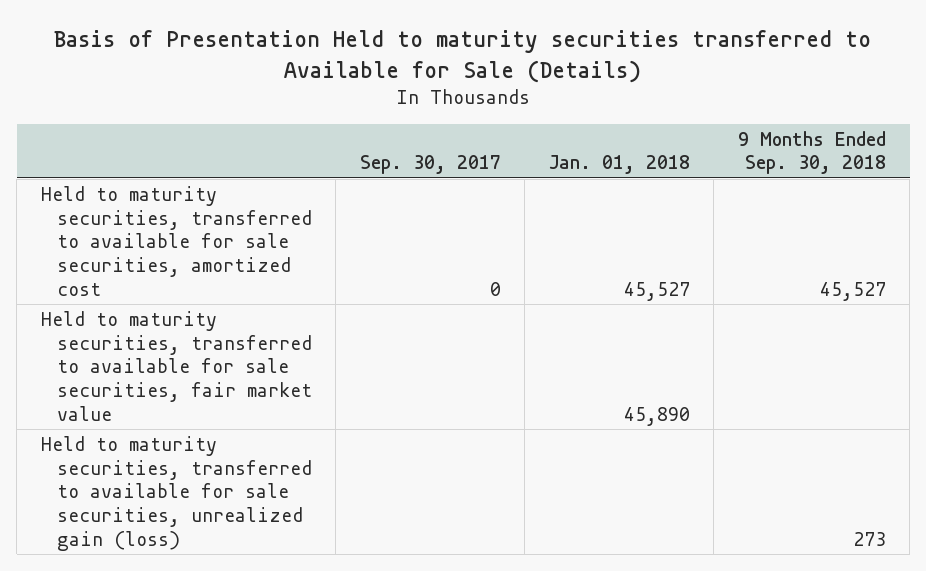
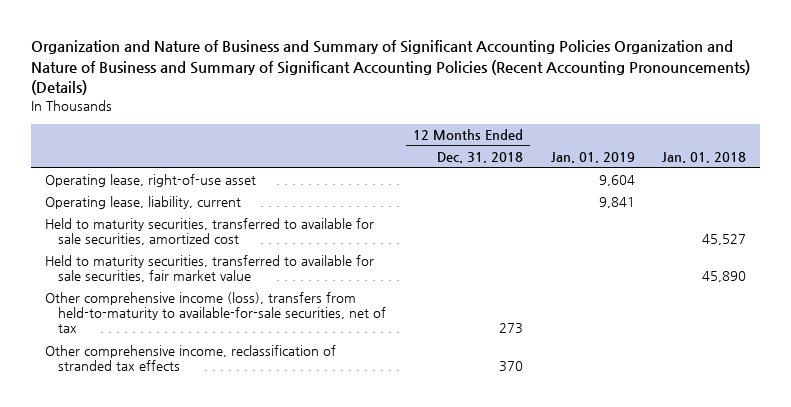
- Basis of Presentation Held to maturity securities transferred to Available for Sale (Details)
+ Organization and Nature of Business and Summary of Significant Accounting Policies Organization and Nature of Business and Summary of Significant Accounting Policies (Recent Accounting Pronouncements) (Details)
- | Sep. 30, 2017 | Jan. 01, 2018 | 9 Months Ended Sep. 30, 2018
+ | 12 Months Ended Dec. 31, 2018 | Jan. 01, 2019 | Jan. 01, 2018
+ Operating lease, right-of-use asset | | 9,604 |
+ Operating lease, liability, current | | 9,841 |
- Held to maturity securities, transferred to available for sale securities, unrealized gain (loss) | | | 273
+ Other comprehensive income (loss), transfers from held-to-maturity to available-for-sale securities, net of tax | 273 | |
+ Other comprehensive income, reclassification of stranded tax effects | 370 | |

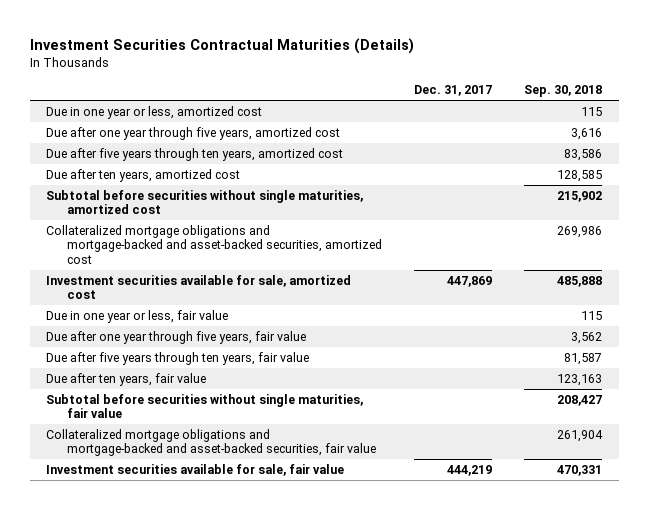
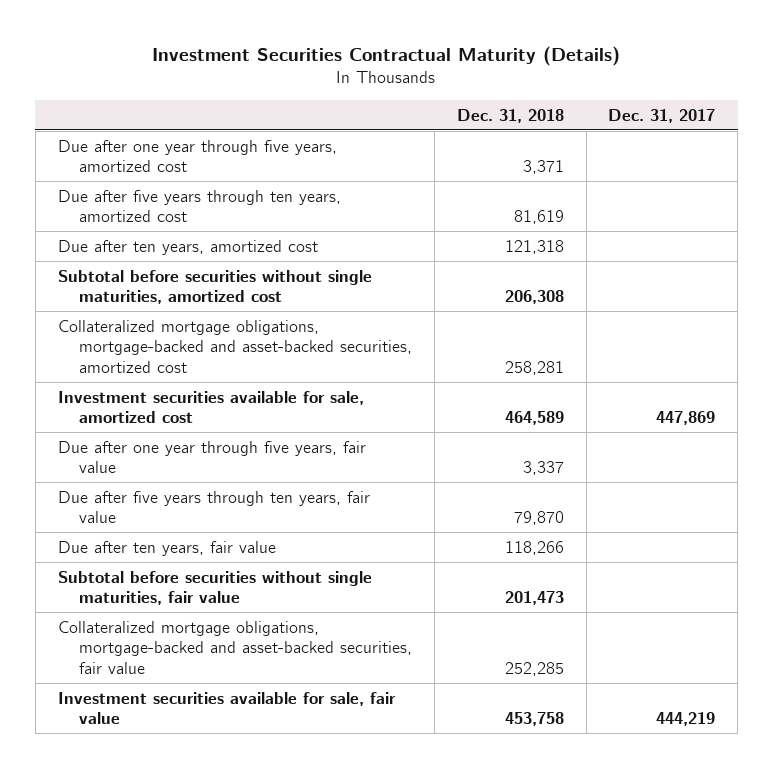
- Investment Securities Contractual Maturities (Details)
+ Investment Securities Contractual Maturity (Details)
- | Dec. 31, 2017 | Sep. 30, 2018
+ | Dec. 31, 2018 | Dec. 31, 2017
- Due in one year or less, amortized cost | | 115
- Collateralized mortgage obligations and mortgage-backed and asset-backed securities, amortized cost | | 269,986
+ Collateralized mortgage obligations, mortgage-backed and asset-backed securities, amortized cost | 258,281 |
- Due in one year or less, fair value | | 115
- Collateralized mortgage obligations and mortgage-backed and asset-backed securities, fair value | | 261,904
+ Collateralized mortgage obligations, mortgage-backed and asset-backed securities, fair value | 252,285 |

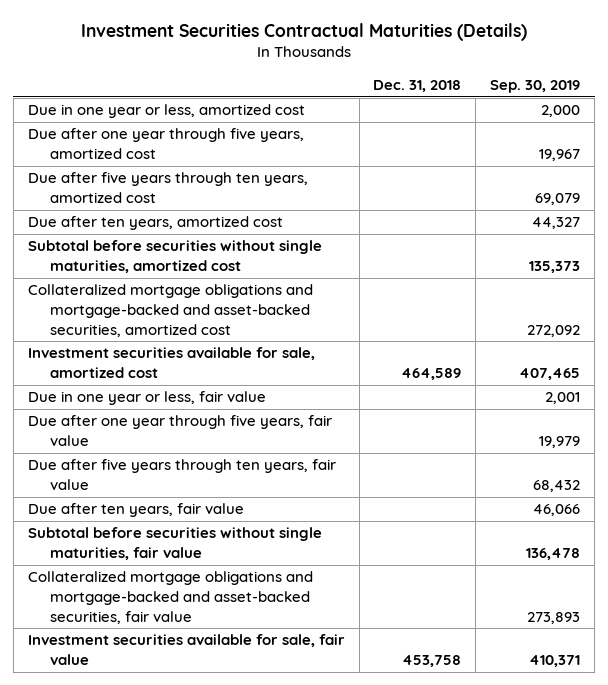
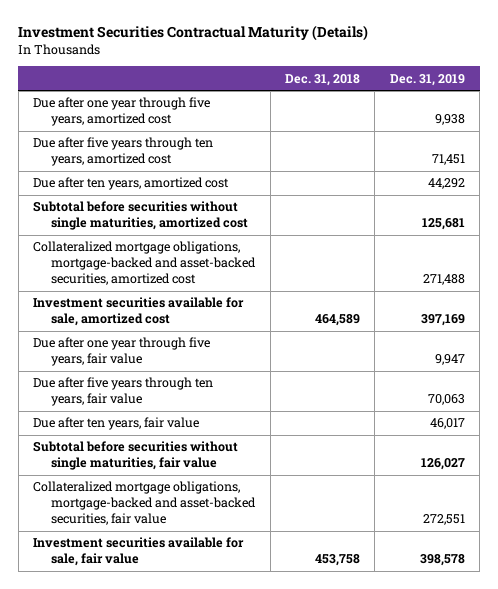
- Investment Securities Contractual Maturities (Details)
+ Investment Securities Contractual Maturity (Details)
- | Dec. 31, 2018 | Sep. 30, 2019
+ | Dec. 31, 2018 | Dec. 31, 2019
- Due in one year or less, amortized cost | | 2,000
- Collateralized mortgage obligations and mortgage-backed and asset-backed securities, amortized cost | | 272,092
+ Collateralized mortgage obligations, mortgage-backed and asset-backed securities, amortized cost | | 271,488
- Due in one year or less, fair value | | 2,001
- Collateralized mortgage obligations and mortgage-backed and asset-backed securities, fair value | | 273,893
+ Collateralized mortgage obligations, mortgage-backed and asset-backed securities, fair value | | 272,551

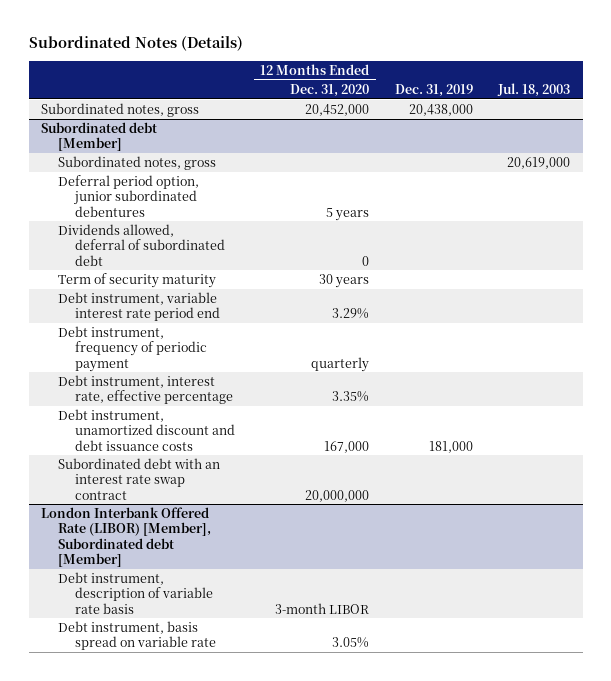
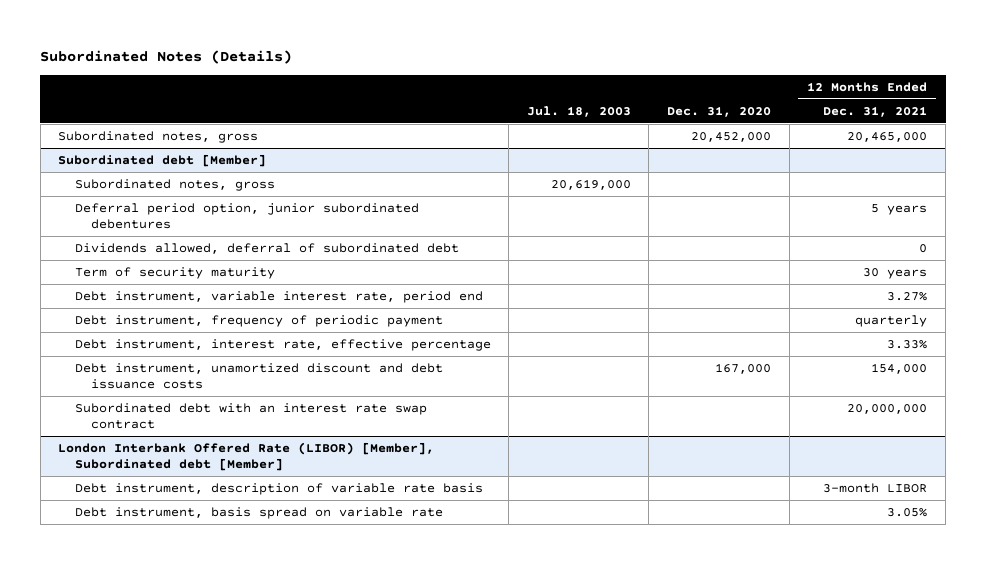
- | 12 Months Ended Dec. 31, 2020 | Dec. 31, 2019 | Jul. 18, 2003
+ | Jul. 18, 2003 | Dec. 31, 2020 | 12 Months Ended Dec. 31, 2021
@ Subordinated debt [Member]
- Debt instrument, variable interest rate period end | 3.29% | |
+ Debt instrument, variable interest rate, period end | | | 3.27%

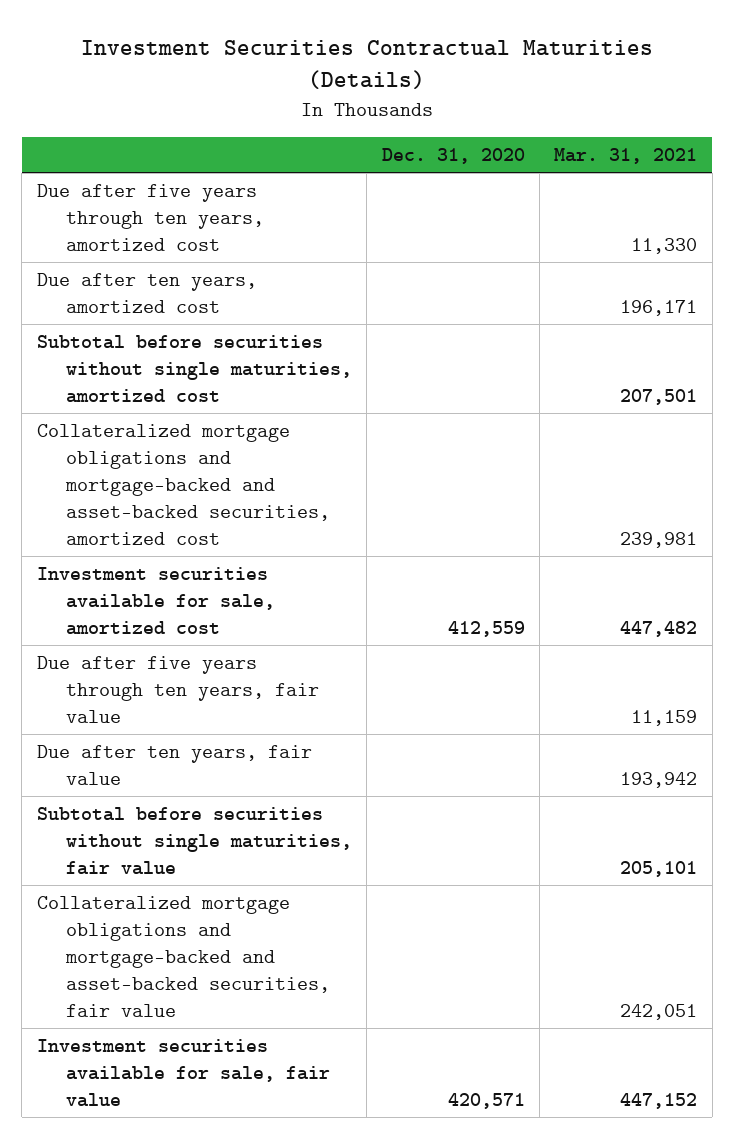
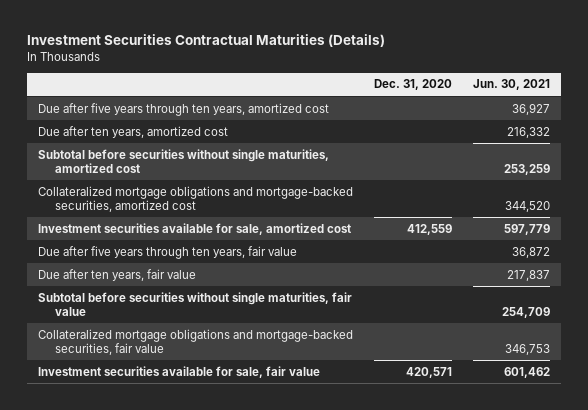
- | Dec. 31, 2020 | Mar. 31, 2021
+ | Dec. 31, 2020 | Jun. 30, 2021
- Collateralized mortgage obligations and mortgage-backed and asset-backed securities, amortized cost | | 239,981
+ Collateralized mortgage obligations and mortgage-backed securities, amortized cost | | 344,520
- Collateralized mortgage obligations and mortgage-backed and asset-backed securities, fair value | | 242,051
+ Collateralized mortgage obligations and mortgage-backed securities, fair value | | 346,753

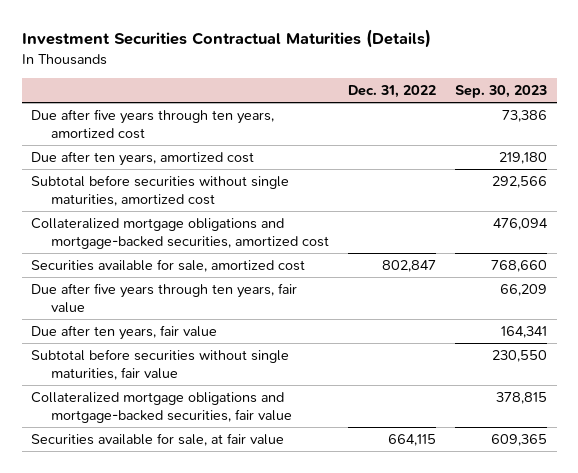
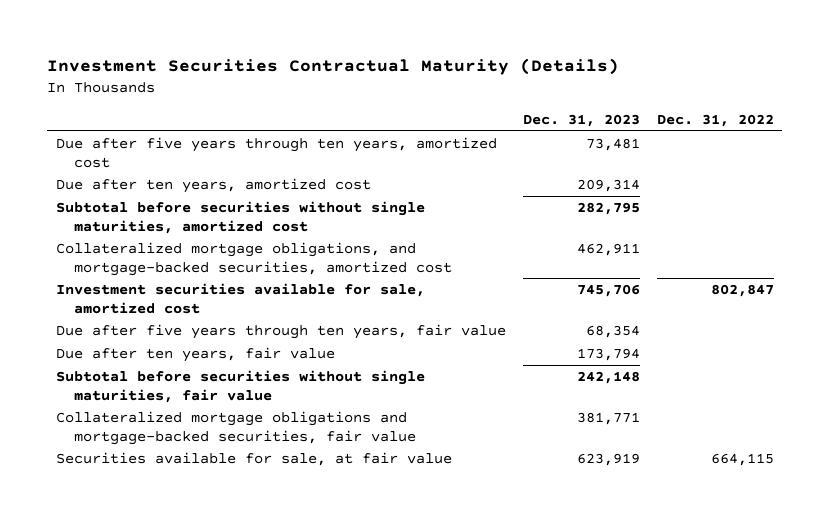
- Investment Securities Contractual Maturities (Details)
+ Investment Securities Contractual Maturity (Details)
- | Dec. 31, 2022 | Sep. 30, 2023
+ | Dec. 31, 2023 | Dec. 31, 2022
- Collateralized mortgage obligations and mortgage-backed securities, amortized cost | | 476,094
- Securities available for sale, amortized cost | 802,847 | 768,660
+ Collateralized mortgage obligations, and mortgage-backed securities, amortized cost | 462,911 |
+ Investment securities available for sale, amortized cost | 745,706 | 802,847

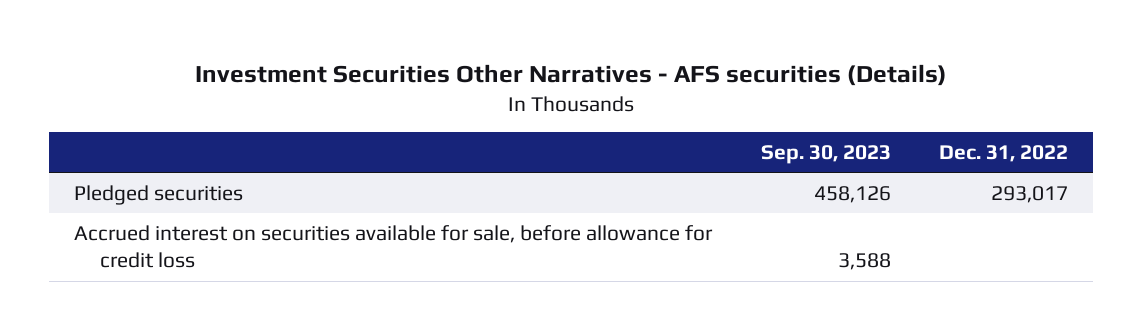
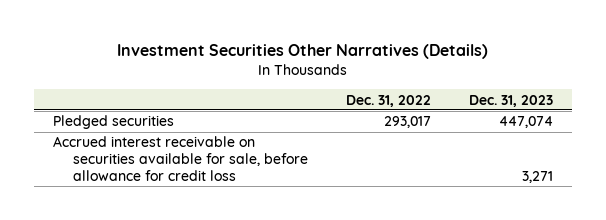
- Investment Securities Other Narratives - AFS securities (Details)
+ Investment Securities Other Narratives (Details)
- | Sep. 30, 2023 | Dec. 31, 2022
+ | Dec. 31, 2022 | Dec. 31, 2023
- Accrued interest on securities available for sale, before allowance for credit loss | 3,588 |
+ Accrued interest receivable on securities available for sale, before allowance for credit loss | | 3,271

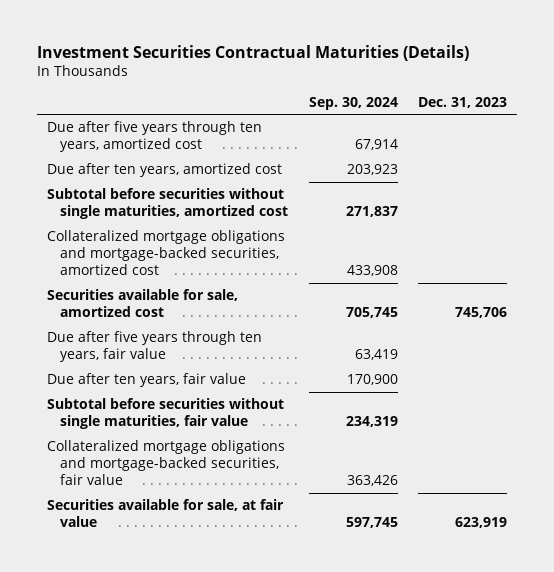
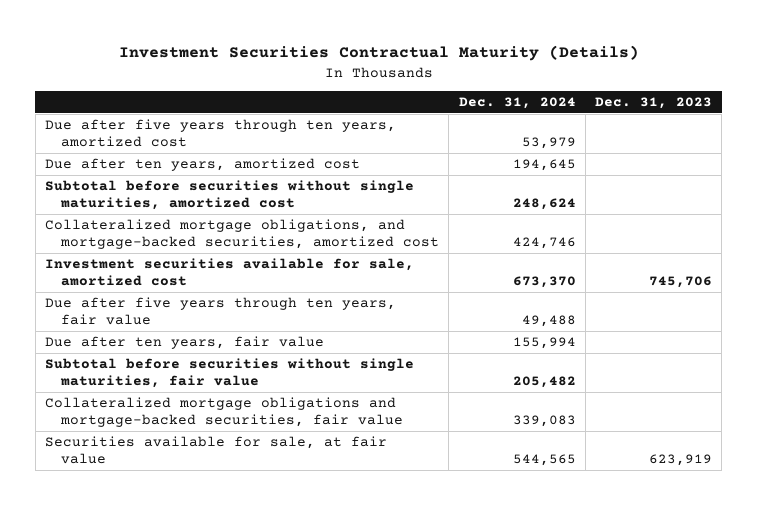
- Investment Securities Contractual Maturities (Details)
+ Investment Securities Contractual Maturity (Details)
- | Sep. 30, 2024 | Dec. 31, 2023
+ | Dec. 31, 2024 | Dec. 31, 2023
- Collateralized mortgage obligations and mortgage-backed securities, amortized cost | 433,908 |
- Securities available for sale, amortized cost | 705,745 | 745,706
+ Collateralized mortgage obligations, and mortgage-backed securities, amortized cost | 424,746 |
+ Investment securities available for sale, amortized cost | 673,370 | 745,706

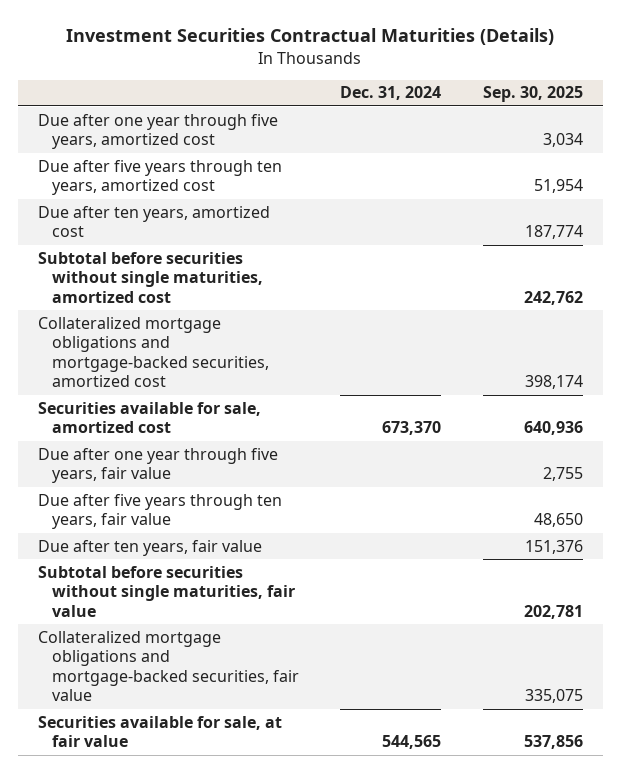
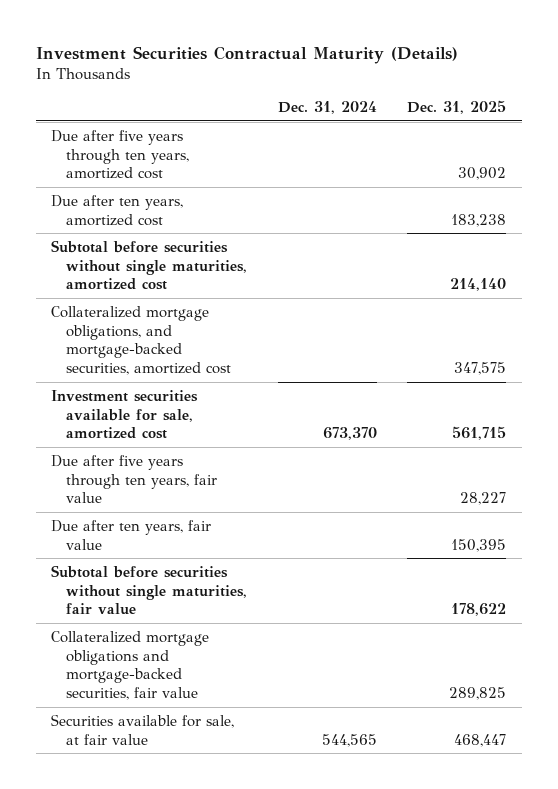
- Investment Securities Contractual Maturities (Details)
+ Investment Securities Contractual Maturity (Details)
- | Dec. 31, 2024 | Sep. 30, 2025
+ | Dec. 31, 2024 | Dec. 31, 2025
- Due after one year through five years, amortized cost | | 3,034
- Collateralized mortgage obligations and mortgage-backed securities, amortized cost | | 398,174
- Securities available for sale, amortized cost | 673,370 | 640,936
- Due after one year through five years, fair value | | 2,755
+ Collateralized mortgage obligations, and mortgage-backed securities, amortized cost | | 347,575
+ Investment securities available for sale, amortized cost | 673,370 | 561,715

